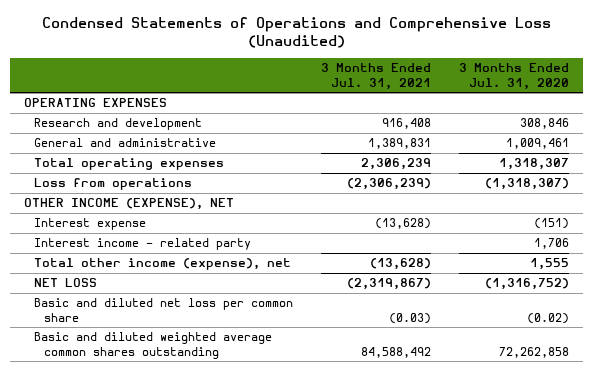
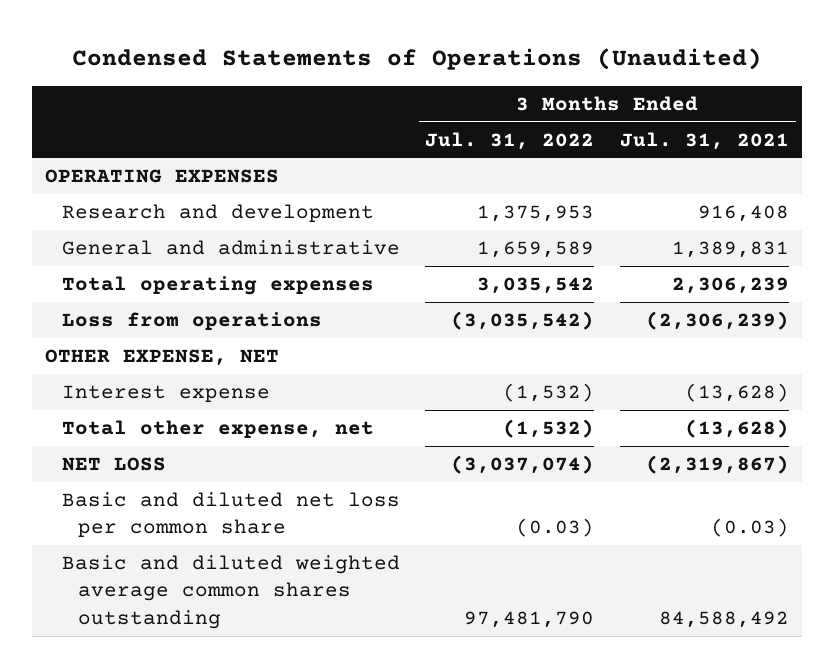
- Condensed Statements of Operations and Comprehensive Loss (Unaudited)
+ Condensed Statements of Operations (Unaudited)
- | 3 Months Ended Jul. 31, 2021 | 3 Months Ended Jul. 31, 2020
+ | 3 Months Ended Jul. 31, 2022 | 3 Months Ended Jul. 31, 2021
- OTHER INCOME (EXPENSE), NET
+ OTHER EXPENSE, NET
- Interest income - related party | | 1,706
- Total other income (expense), net | (13,628) | 1,555
+ Total other expense, net | (1,532) | (13,628)

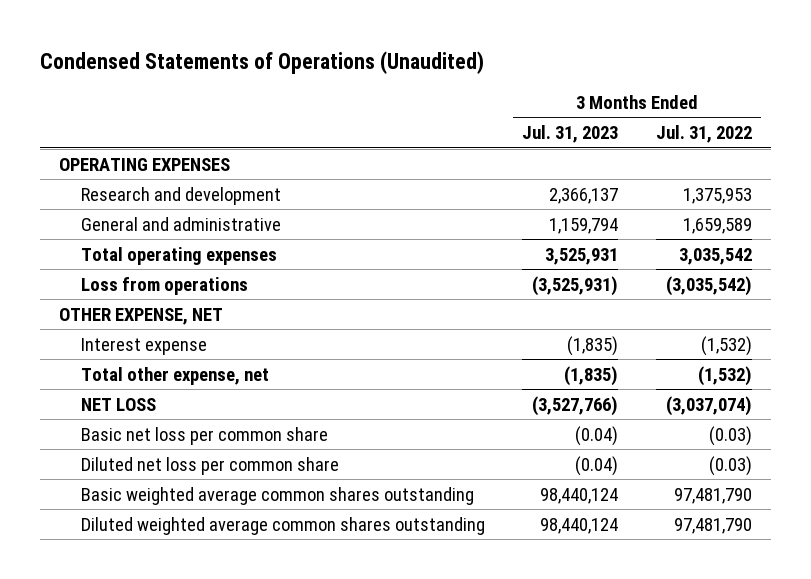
- | 3 Months Ended Jul. 31, 2022 | 3 Months Ended Jul. 31, 2021
+ | 3 Months Ended Jul. 31, 2023 | 3 Months Ended Jul. 31, 2022
- Basic and diluted net loss per common share | (0.03) | (0.03)
- Basic and diluted weighted average common shares outstanding | 97,481,790 | 84,588,492
+ Basic net loss per common share | (0.04) | (0.03)
+ Diluted net loss per common share | (0.04) | (0.03)
+ Basic weighted average common shares outstanding | 98,440,124 | 97,481,790
+ Diluted weighted average common shares outstanding | 98,440,124 | 97,481,790

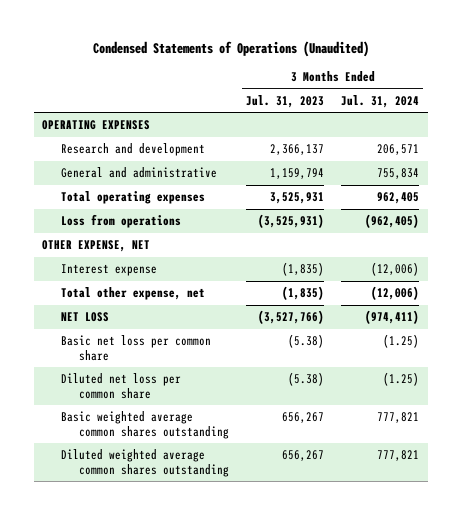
- | 3 Months Ended Jul. 31, 2023 | 3 Months Ended Jul. 31, 2022
+ | 3 Months Ended Jul. 31, 2023 | 3 Months Ended Jul. 31, 2024
- Basic net loss per common share | (0.04) | (0.03)
- Diluted net loss per common share | (0.04) | (0.03)
- Basic weighted average common shares outstanding | 98,440,124 | 97,481,790
- Diluted weighted average common shares outstanding | 98,440,124 | 97,481,790
+ Basic net loss per common share | (5.38) | (1.25)
+ Diluted net loss per common share | (5.38) | (1.25)
+ Basic weighted average common shares outstanding | 656,267 | 777,821
+ Diluted weighted average common shares outstanding | 656,267 | 777,821

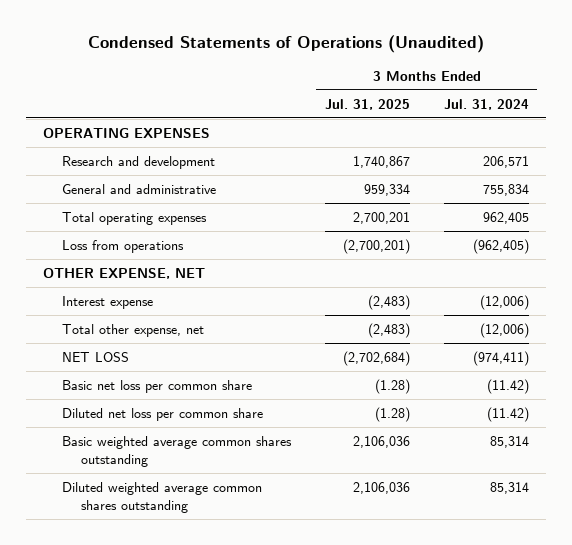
- | 3 Months Ended Jul. 31, 2023 | 3 Months Ended Jul. 31, 2024
+ | 3 Months Ended Jul. 31, 2025 | 3 Months Ended Jul. 31, 2024
- Basic net loss per common share | (5.38) | (1.25)
- Diluted net loss per common share | (5.38) | (1.25)
- Basic weighted average common shares outstanding | 656,267 | 777,821
- Diluted weighted average common shares outstanding | 656,267 | 777,821
+ Basic net loss per common share | (1.28) | (11.42)
+ Diluted net loss per common share | (1.28) | (11.42)
+ Basic weighted average common shares outstanding | 2,106,036 | 85,314
+ Diluted weighted average common shares outstanding | 2,106,036 | 85,314

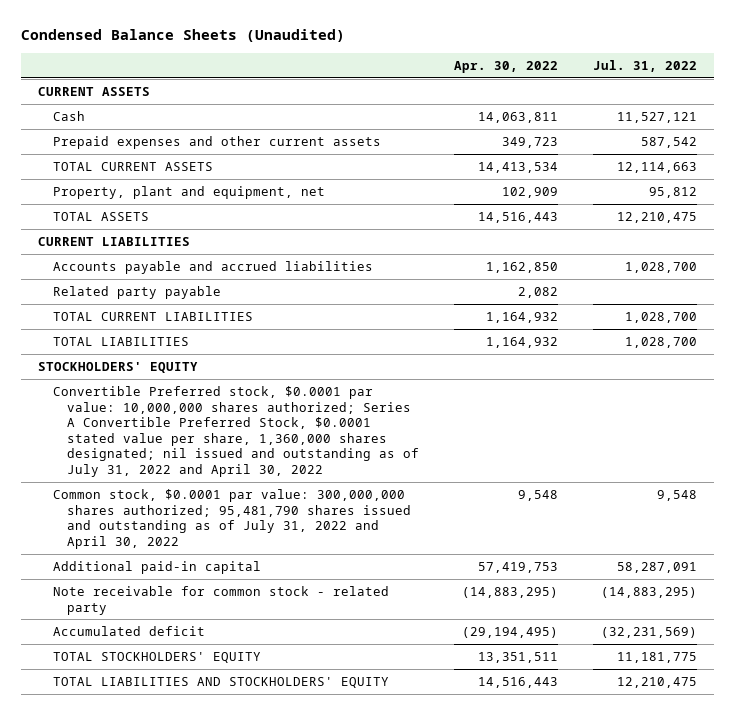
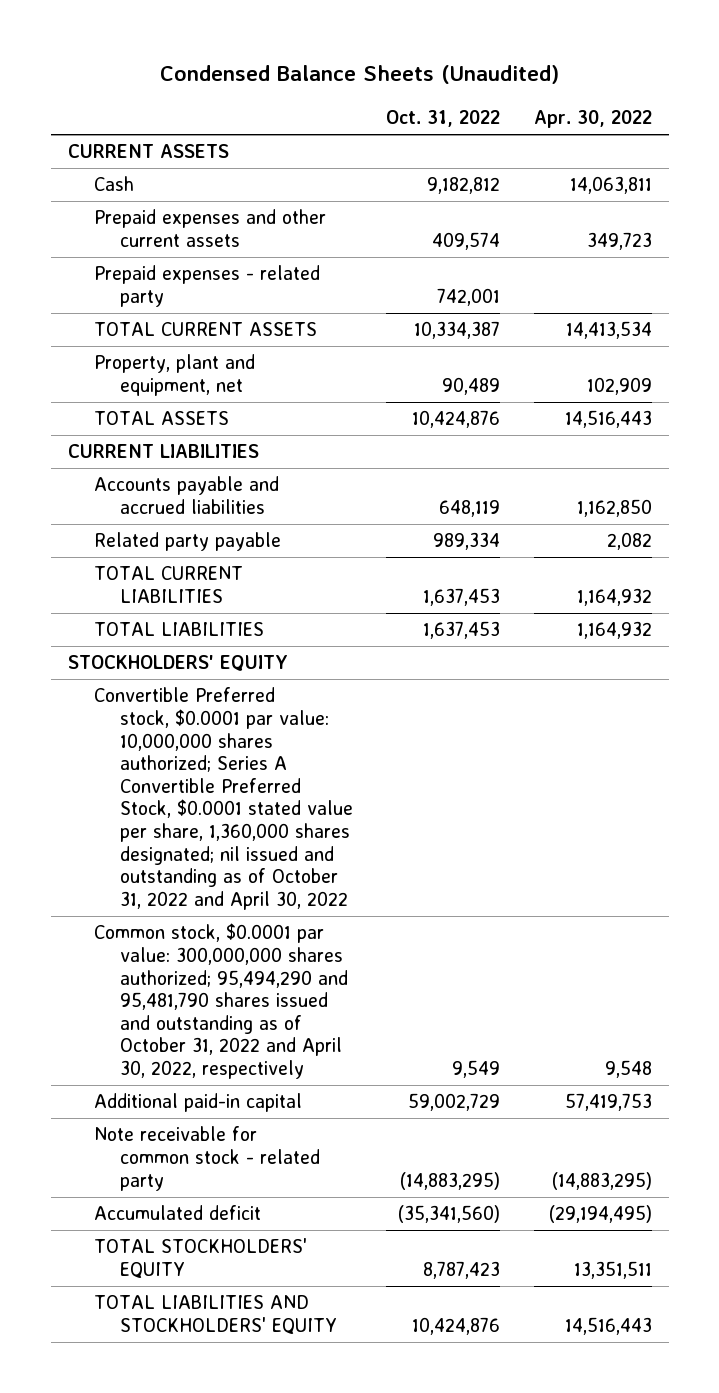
- | Apr. 30, 2022 | Jul. 31, 2022
+ | Oct. 31, 2022 | Apr. 30, 2022
+ Prepaid expenses - related party | 742,001 |
- Convertible Preferred stock, $0.0001 par value: 10,000,000 shares authorized; Series A Convertible Preferred Stock, $0.0001 stated value per share, 1,360,000 shares designated; nil issued and outstanding as of July 31, 2022 and April 30, 2022
- Common stock, $0.0001 par value: 300,000,000 shares authorized; 95,481,790 shares issued and outstanding as of July 31, 2022 and April 30, 2022 | 9,548 | 9,548
+ Convertible Preferred stock, $0.0001 par value: 10,000,000 shares authorized; Series A Convertible Preferred Stock, $0.0001 stated value per share, 1,360,000 shares designated; nil issued and outstanding as of October 31, 2022 and April 30, 2022
+ Common stock, $0.0001 par value: 300,000,000 shares authorized; 95,494,290 and 95,481,790 shares issued and outstanding as of October 31, 2022 and April 30, 2022, respectively | 9,549 | 9,548

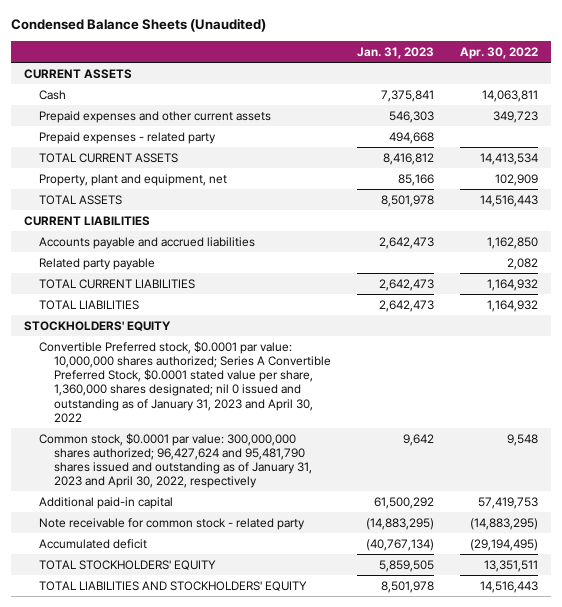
- | Oct. 31, 2022 | Apr. 30, 2022
+ | Jan. 31, 2023 | Apr. 30, 2022
- Convertible Preferred stock, $0.0001 par value: 10,000,000 shares authorized; Series A Convertible Preferred Stock, $0.0001 stated value per share, 1,360,000 shares designated; nil issued and outstanding as of October 31, 2022 and April 30, 2022
- Common stock, $0.0001 par value: 300,000,000 shares authorized; 95,494,290 and 95,481,790 shares issued and outstanding as of October 31, 2022 and April 30, 2022, respectively | 9,549 | 9,548
+ Convertible Preferred stock, $0.0001 par value: 10,000,000 shares authorized; Series A Convertible Preferred Stock, $0.0001 stated value per share, 1,360,000 shares designated; nil 0 issued and outstanding as of January 31, 2023 and April 30, 2022
+ Common stock, $0.0001 par value: 300,000,000 shares authorized; 96,427,624 and 95,481,790 shares issued and outstanding as of January 31, 2023 and April 30, 2022, respectively | 9,642 | 9,548

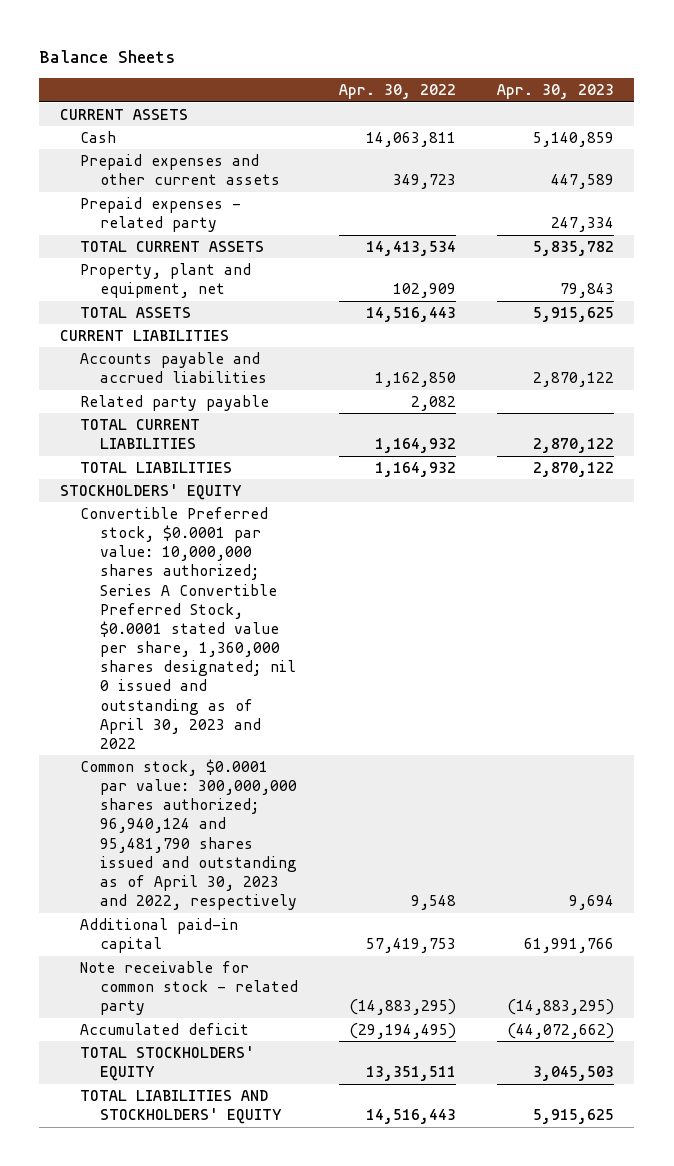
- Condensed Balance Sheets (Unaudited)
+ Balance Sheets
- | Jan. 31, 2023 | Apr. 30, 2022
+ | Apr. 30, 2022 | Apr. 30, 2023
- Convertible Preferred stock, $0.0001 par value: 10,000,000 shares authorized; Series A Convertible Preferred Stock, $0.0001 stated value per share, 1,360,000 shares designated; nil 0 issued and outstanding as of January 31, 2023 and April 30, 2022
- Common stock, $0.0001 par value: 300,000,000 shares authorized; 96,427,624 and 95,481,790 shares issued and outstanding as of January 31, 2023 and April 30, 2022, respectively | 9,642 | 9,548
+ Convertible Preferred stock, $0.0001 par value: 10,000,000 shares authorized; Series A Convertible Preferred Stock, $0.0001 stated value per share, 1,360,000 shares designated; nil 0 issued and outstanding as of April 30, 2023 and 2022
+ Common stock, $0.0001 par value: 300,000,000 shares authorized; 96,940,124 and 95,481,790 shares issued and outstanding as of April 30, 2023 and 2022, respectively | 9,548 | 9,694

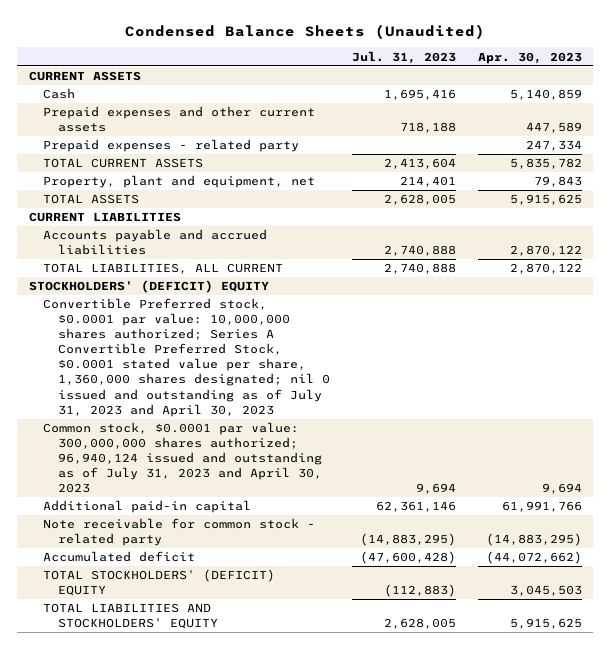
- Balance Sheets
+ Condensed Balance Sheets (Unaudited)
- | Apr. 30, 2022 | Apr. 30, 2023
+ | Jul. 31, 2023 | Apr. 30, 2023
- Related party payable | 2,082 |
- TOTAL CURRENT LIABILITIES | 1,164,932 | 2,870,122
- TOTAL LIABILITIES | 1,164,932 | 2,870,122
- STOCKHOLDERS' EQUITY
- Convertible Preferred stock, $0.0001 par value: 10,000,000 shares authorized; Series A Convertible Preferred Stock, $0.0001 stated value per share, 1,360,000 shares designated; nil 0 issued and outstanding as of April 30, 2023 and 2022
- Common stock, $0.0001 par value: 300,000,000 shares authorized; 96,940,124 and 95,481,790 shares issued and outstanding as of April 30, 2023 and 2022, respectively | 9,548 | 9,694
+ TOTAL LIABILITIES, ALL CURRENT | 2,740,888 | 2,870,122
+ STOCKHOLDERS' (DEFICIT) EQUITY
+ Convertible Preferred stock, $0.0001 par value: 10,000,000 shares authorized; Series A Convertible Preferred Stock, $0.0001 stated value per share, 1,360,000 shares designated; nil 0 issued and outstanding as of July 31, 2023 and April 30, 2023
+ Common stock, $0.0001 par value: 300,000,000 shares authorized; 96,940,124 issued and outstanding as of July 31, 2023 and April 30, 2023 | 9,694 | 9,694
- TOTAL STOCKHOLDERS' EQUITY | 13,351,511 | 3,045,503
+ TOTAL STOCKHOLDERS' (DEFICIT) EQUITY | (112,883) | 3,045,503

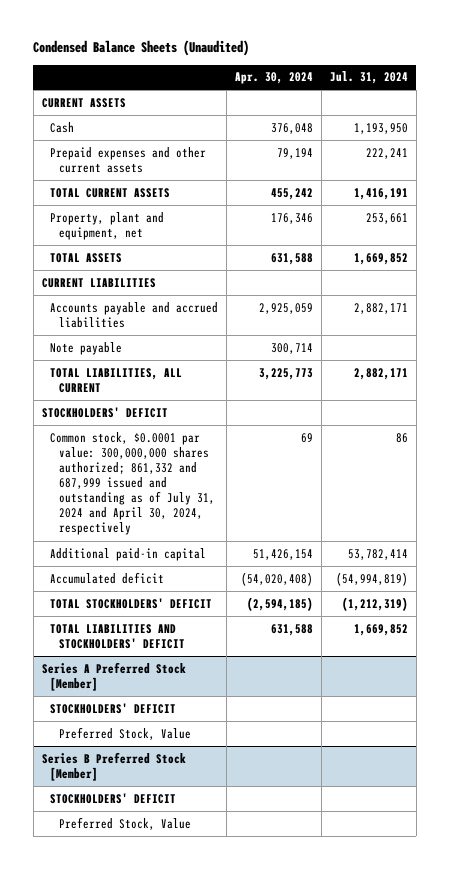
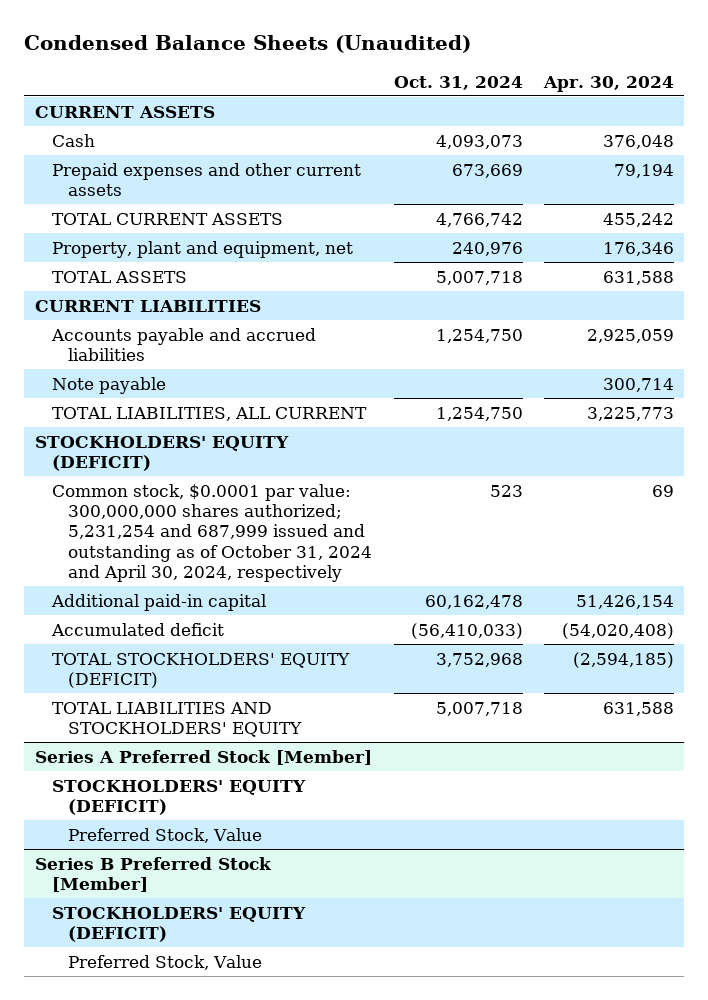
- | Apr. 30, 2024 | Jul. 31, 2024
+ | Oct. 31, 2024 | Apr. 30, 2024
- STOCKHOLDERS' DEFICIT
- Common stock, $0.0001 par value: 300,000,000 shares authorized; 861,332 and 687,999 issued and outstanding as of July 31, 2024 and April 30, 2024, respectively | 69 | 86
+ STOCKHOLDERS' EQUITY (DEFICIT)
+ Common stock, $0.0001 par value: 300,000,000 shares authorized; 5,231,254 and 687,999 issued and outstanding as of October 31, 2024 and April 30, 2024, respectively | 523 | 69
- TOTAL STOCKHOLDERS' DEFICIT | (2,594,185) | (1,212,319)
- TOTAL LIABILITIES AND STOCKHOLDERS' DEFICIT | 631,588 | 1,669,852
+ TOTAL STOCKHOLDERS' EQUITY (DEFICIT) | 3,752,968 | (2,594,185)
+ TOTAL LIABILITIES AND STOCKHOLDERS' EQUITY | 5,007,718 | 631,588
@ Series A Preferred Stock [Member]
- STOCKHOLDERS' DEFICIT
+ STOCKHOLDERS' EQUITY (DEFICIT)
@ Series B Preferred Stock [Member]
- STOCKHOLDERS' DEFICIT
+ STOCKHOLDERS' EQUITY (DEFICIT)

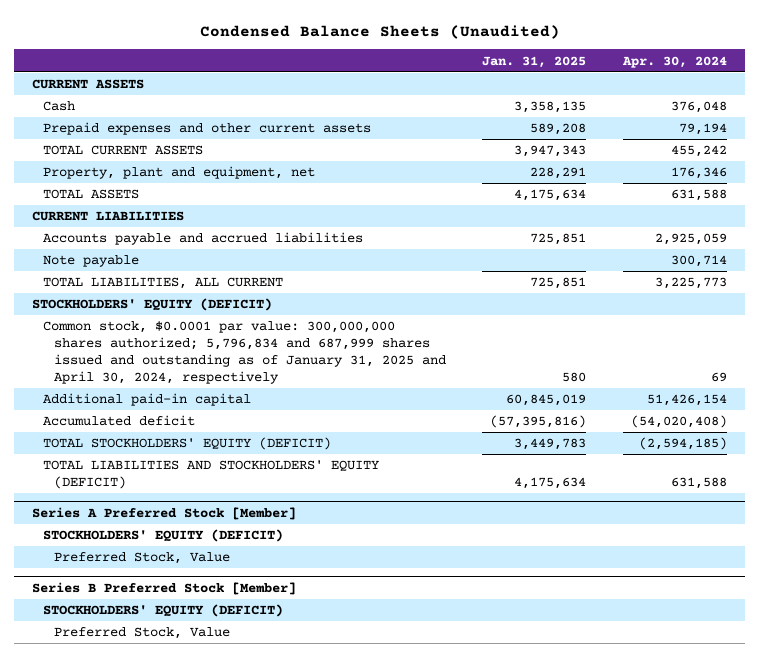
- | Oct. 31, 2024 | Apr. 30, 2024
+ | Jan. 31, 2025 | Apr. 30, 2024
- Common stock, $0.0001 par value: 300,000,000 shares authorized; 5,231,254 and 687,999 issued and outstanding as of October 31, 2024 and April 30, 2024, respectively | 523 | 69
+ Common stock, $0.0001 par value: 300,000,000 shares authorized; 5,796,834 and 687,999 shares issued and outstanding as of January 31, 2025 and April 30, 2024, respectively | 580 | 69
- TOTAL LIABILITIES AND STOCKHOLDERS' EQUITY | 5,007,718 | 631,588
+ TOTAL LIABILITIES AND STOCKHOLDERS' EQUITY (DEFICIT) | 4,175,634 | 631,588

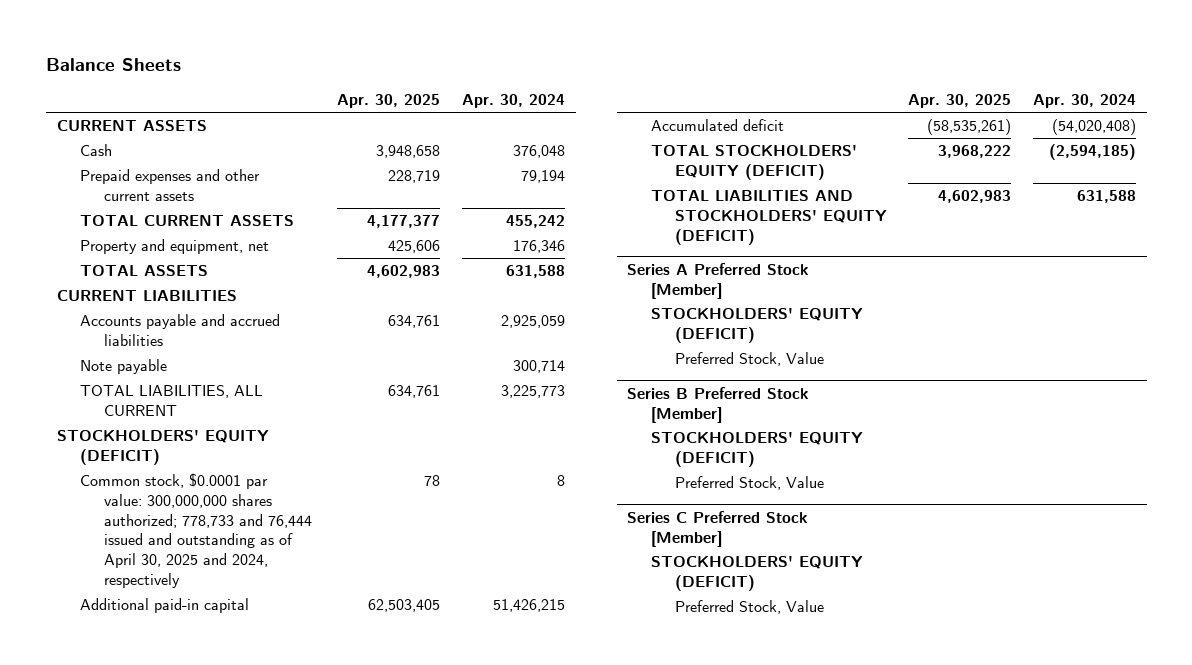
- Condensed Balance Sheets (Unaudited)
+ Balance Sheets
- | Jan. 31, 2025 | Apr. 30, 2024
+ | Apr. 30, 2025 | Apr. 30, 2024
- Property, plant and equipment, net | 228,291 | 176,346
+ Property and equipment, net | 425,606 | 176,346
- Common stock, $0.0001 par value: 300,000,000 shares authorized; 5,796,834 and 687,999 shares issued and outstanding as of January 31, 2025 and April 30, 2024, respectively | 580 | 69
- Additional paid-in capital | 60,845,019 | 51,426,154
+ Common stock, $0.0001 par value: 300,000,000 shares authorized; 778,733 and 76,444 issued and outstanding as of April 30, 2025 and 2024, respectively | 78 | 8
+ Additional paid-in capital | 62,503,405 | 51,426,215
+ Series C Preferred Stock [Member]
+ STOCKHOLDERS' EQUITY (DEFICIT)
+ Preferred Stock, Value

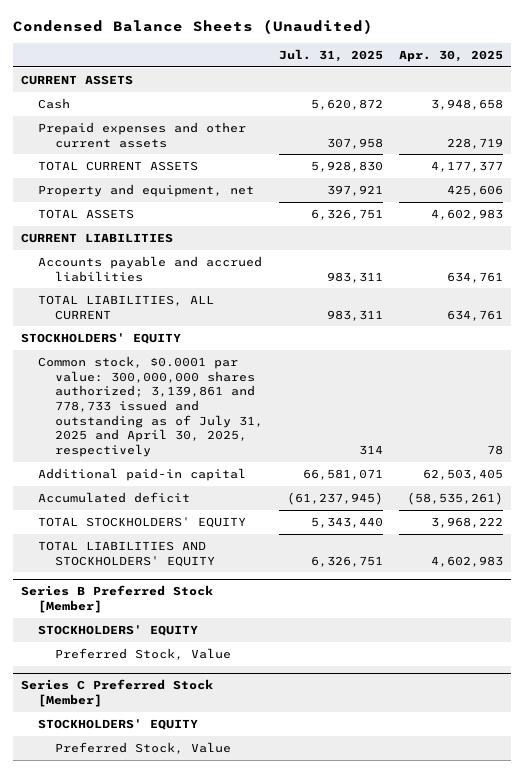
- Balance Sheets
+ Condensed Balance Sheets (Unaudited)
- | Apr. 30, 2025 | Apr. 30, 2024
+ | Jul. 31, 2025 | Apr. 30, 2025
- Note payable | | 300,714
- STOCKHOLDERS' EQUITY (DEFICIT)
- Common stock, $0.0001 par value: 300,000,000 shares authorized; 778,733 and 76,444 issued and outstanding as of April 30, 2025 and 2024, respectively | 78 | 8
+ STOCKHOLDERS' EQUITY
+ Common stock, $0.0001 par value: 300,000,000 shares authorized; 3,139,861 and 778,733 issued and outstanding as of July 31, 2025 and April 30, 2025, respectively | 314 | 78
- TOTAL STOCKHOLDERS' EQUITY (DEFICIT) | 3,968,222 | (2,594,185)
- TOTAL LIABILITIES AND STOCKHOLDERS' EQUITY (DEFICIT) | 4,602,983 | 631,588
- Series A Preferred Stock [Member]
- STOCKHOLDERS' EQUITY (DEFICIT)
- Preferred Stock, Value
+ TOTAL STOCKHOLDERS' EQUITY | 5,343,440 | 3,968,222
+ TOTAL LIABILITIES AND STOCKHOLDERS' EQUITY | 6,326,751 | 4,602,983
@ Series B Preferred Stock [Member]
- STOCKHOLDERS' EQUITY (DEFICIT)
+ STOCKHOLDERS' EQUITY
@ Series C Preferred Stock [Member]
- STOCKHOLDERS' EQUITY (DEFICIT)
+ STOCKHOLDERS' EQUITY

